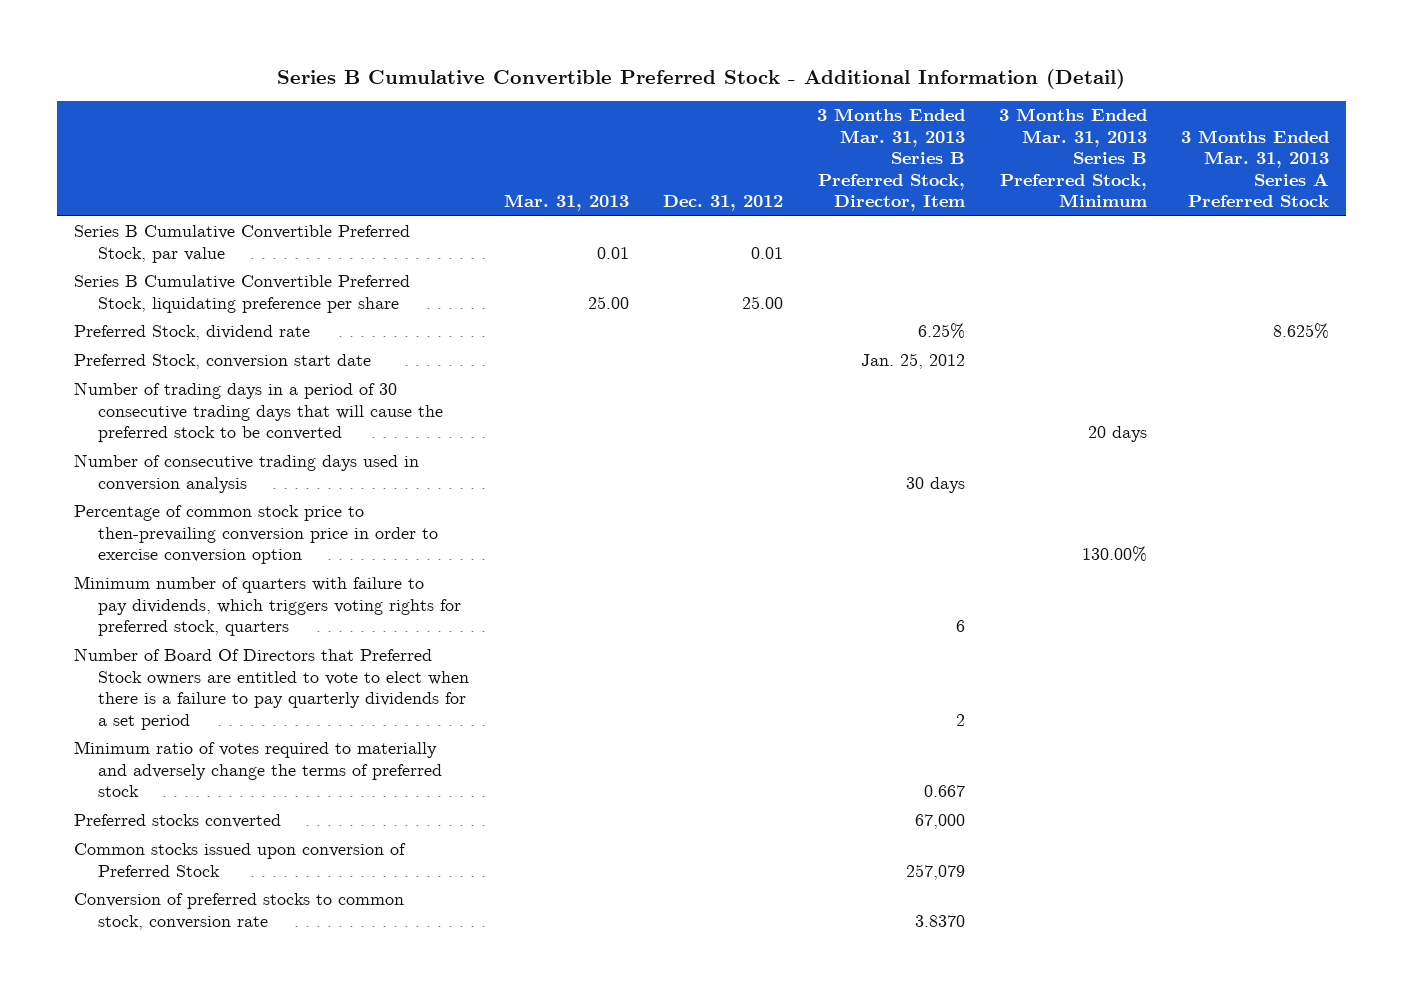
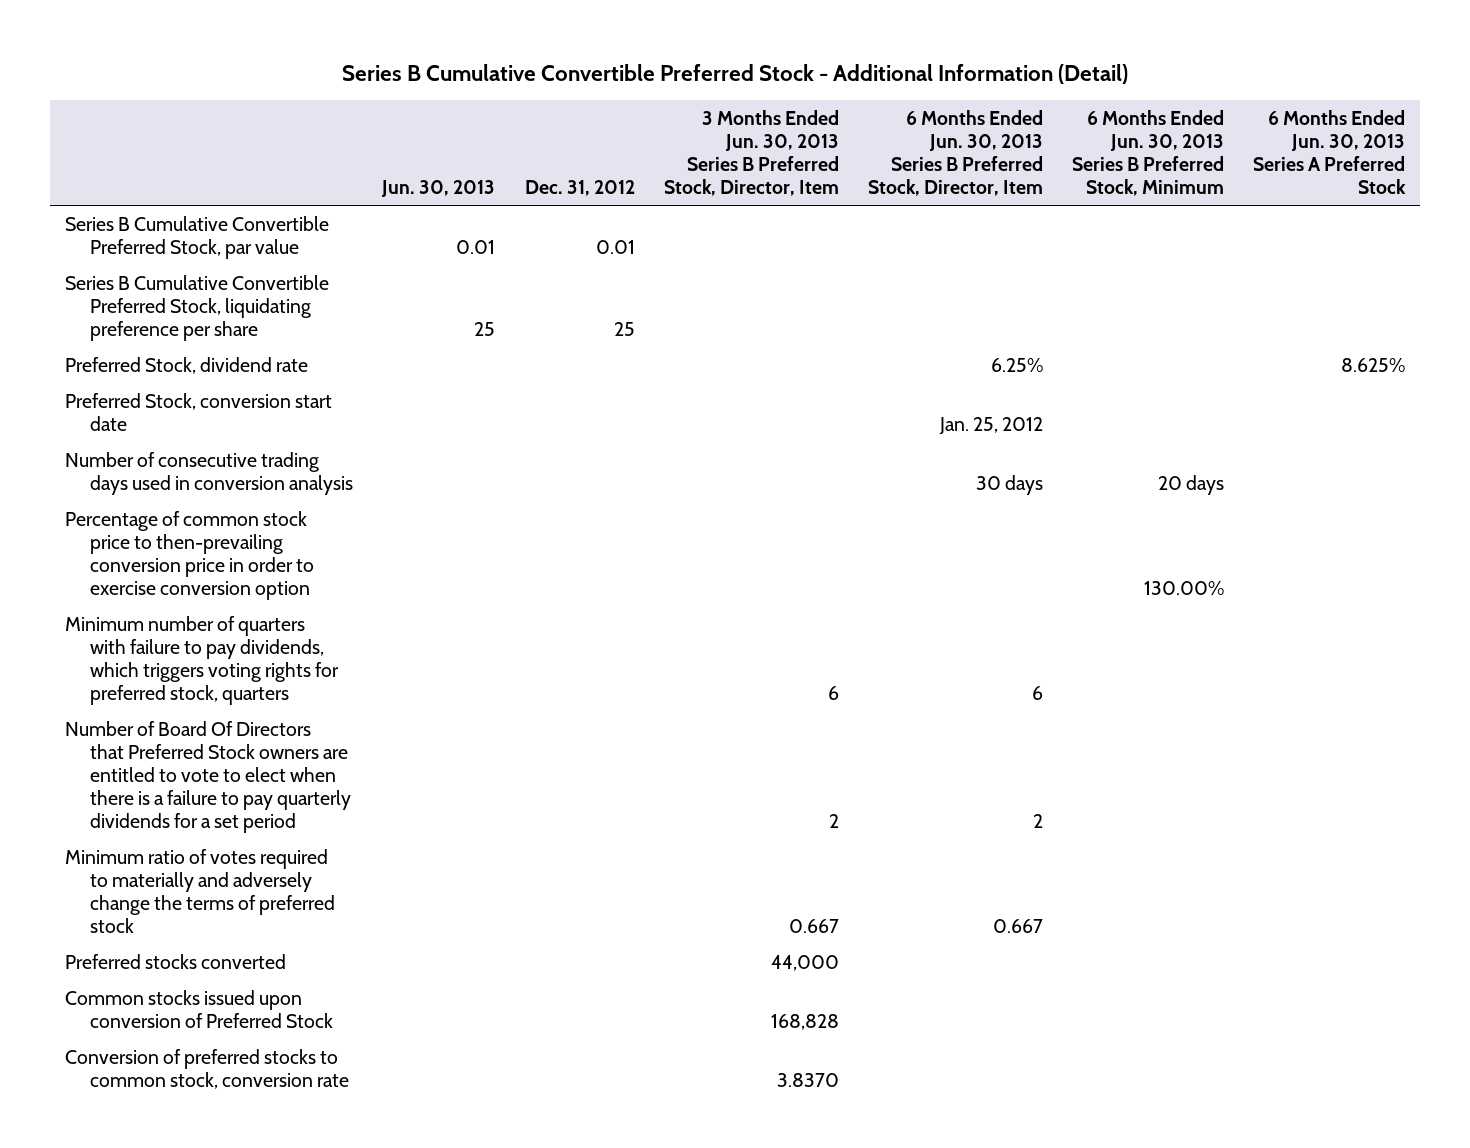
- | Mar. 31, 2013 | Dec. 31, 2012 | 3 Months Ended Mar. 31, 2013 Series B Preferred Stock, Director, Item | 3 Months Ended Mar. 31, 2013 Series B Preferred Stock, Minimum | 3 Months Ended Mar. 31, 2013 Series A Preferred Stock
+ | Jun. 30, 2013 | Dec. 31, 2012 | 3 Months Ended Jun. 30, 2013 Series B Preferred Stock, Director, Item | 6 Months Ended Jun. 30, 2013 Series B Preferred Stock, Director, Item | 6 Months Ended Jun. 30, 2013 Series B Preferred Stock, Minimum | 6 Months Ended Jun. 30, 2013 Series A Preferred Stock
- Series B Cumulative Convertible Preferred Stock, liquidating preference per share | 25.00 | 25.00 | | |
+ Series B Cumulative Convertible Preferred Stock, liquidating preference per share | 25 | 25 | | | |
- Number of trading days in a period of 30 consecutive trading days that will cause the preferred stock to be converted | | | | 20 days |

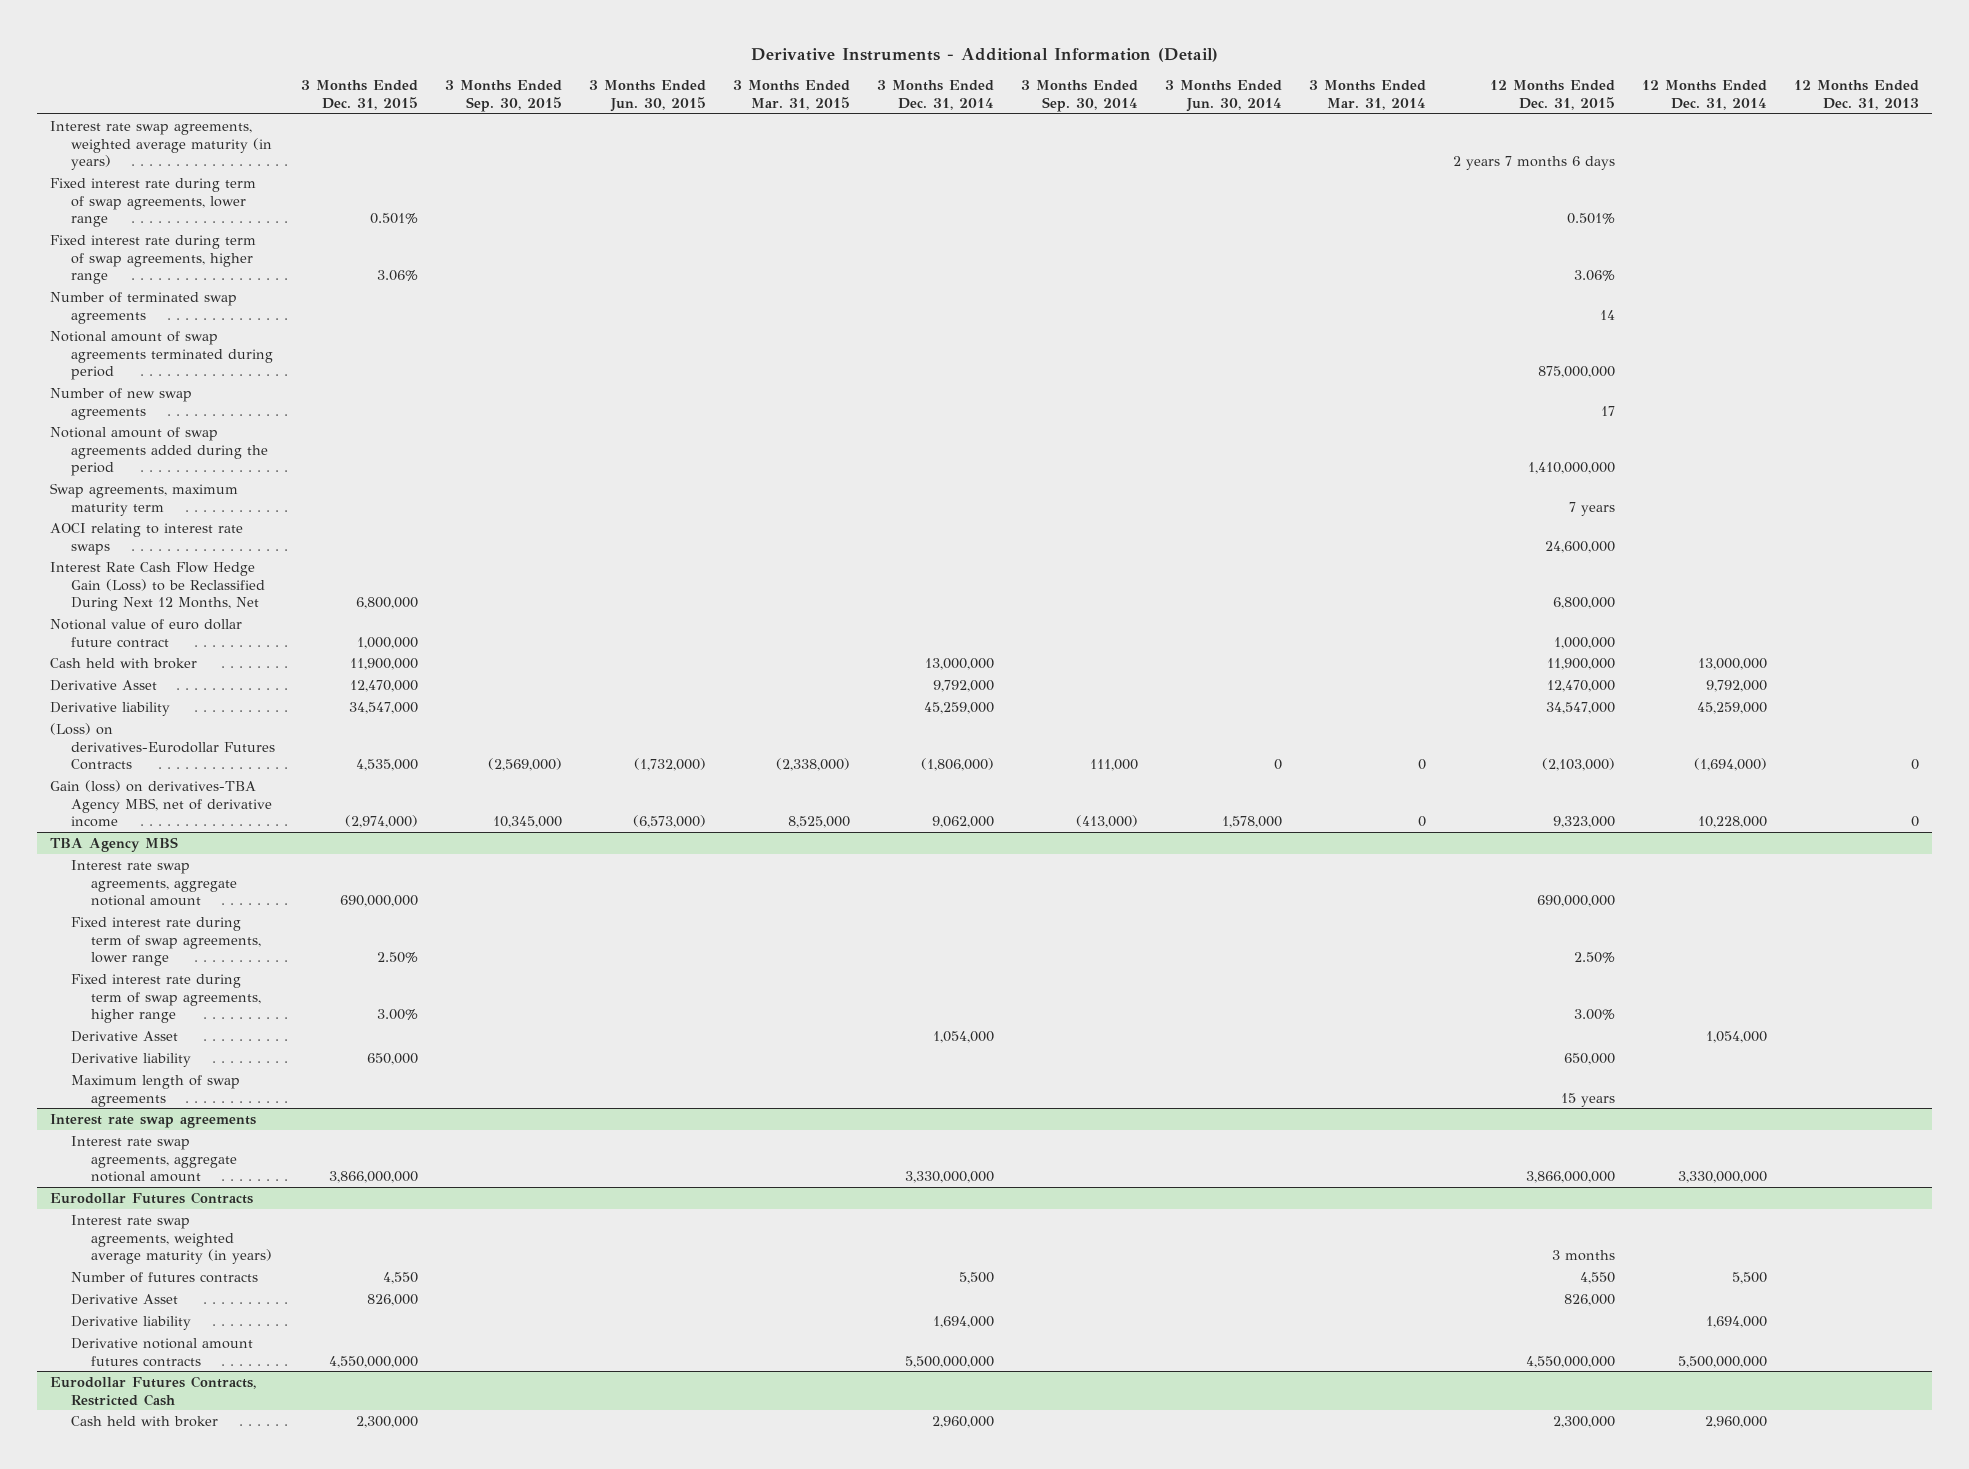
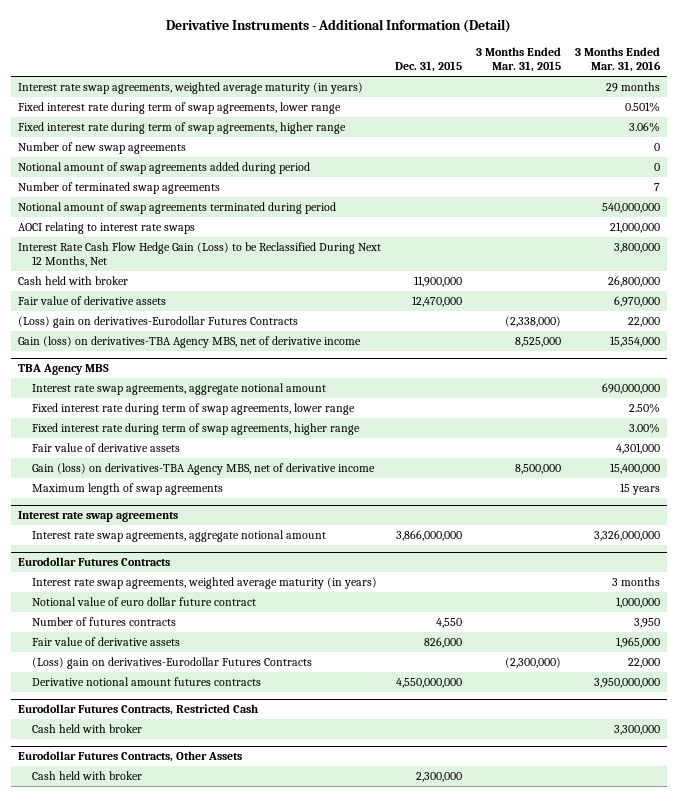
- | 3 Months Ended Dec. 31, 2015 | 3 Months Ended Sep. 30, 2015 | 3 Months Ended Jun. 30, 2015 | 3 Months Ended Mar. 31, 2015 | 3 Months Ended Dec. 31, 2014 | 3 Months Ended Sep. 30, 2014 | 3 Months Ended Jun. 30, 2014 | 3 Months Ended Mar. 31, 2014 | 12 Months Ended Dec. 31, 2015 | 12 Months Ended Dec. 31, 2014 | 12 Months Ended Dec. 31, 2013
+ | Dec. 31, 2015 | 3 Months Ended Mar. 31, 2015 | 3 Months Ended Mar. 31, 2016
moved up: Number of new swap agreements | | | 0
+ Notional amount of swap agreements added during period | | | 0
- Notional amount of swap agreements added during the period | | | | | | | | | 1,410,000,000 | |
- Swap agreements, maximum maturity term | | | | | | | | | 7 years | |
- Notional value of euro dollar future contract | 1,000,000 | | | | | | | | 1,000,000 | |
- Derivative Asset | 12,470,000 | | | | 9,792,000 | | | | 12,470,000 | 9,792,000 |
- Derivative liability | 34,547,000 | | | | 45,259,000 | | | | 34,547,000 | 45,259,000 |
- (Loss) on derivatives-Eurodollar Futures Contracts | 4,535,000 | (2,569,000) | (1,732,000) | (2,338,000) | (1,806,000) | 111,000 | 0 | 0 | (2,103,000) | (1,694,000) | 0
+ Fair value of derivative assets | 12,470,000 | | 6,970,000
+ (Loss) gain on derivatives-Eurodollar Futures Contracts | | (2,338,000) | 22,000
@ TBA Agency MBS
- Derivative Asset | | | | | 1,054,000 | | | | | 1,054,000 |
- Derivative liability | 650,000 | | | | | | | | 650,000 | |
+ Fair value of derivative assets | | | 4,301,000
+ Gain (loss) on derivatives-TBA Agency MBS, net of derivative income | | 8,500,000 | 15,400,000
@ Eurodollar Futures Contracts
+ Notional value of euro dollar future contract | | | 1,000,000
- Derivative Asset | 826,000 | | | | | | | | 826,000 | |
- Derivative liability | | | | | 1,694,000 | | | | | 1,694,000 |
+ Fair value of derivative assets | 826,000 | | 1,965,000
+ (Loss) gain on derivatives-Eurodollar Futures Contracts | | (2,300,000) | 22,000
+ Eurodollar Futures Contracts, Other Assets
+ Cash held with broker | 2,300,000 | |

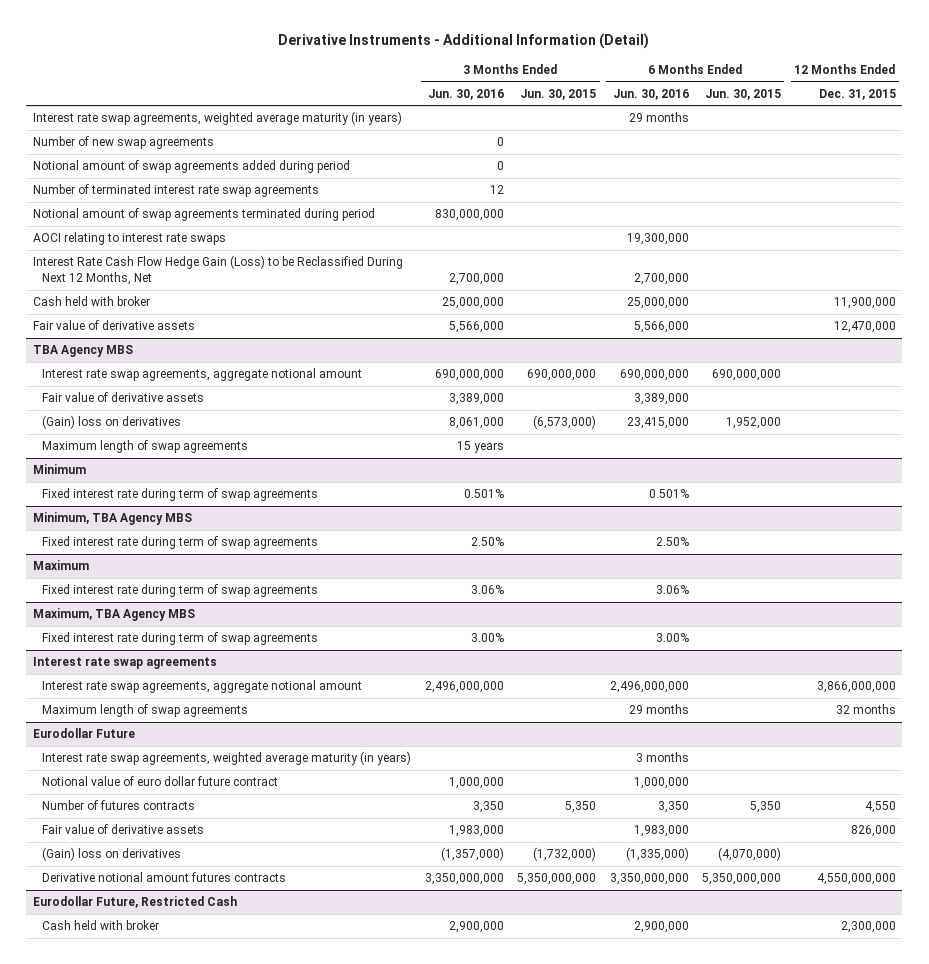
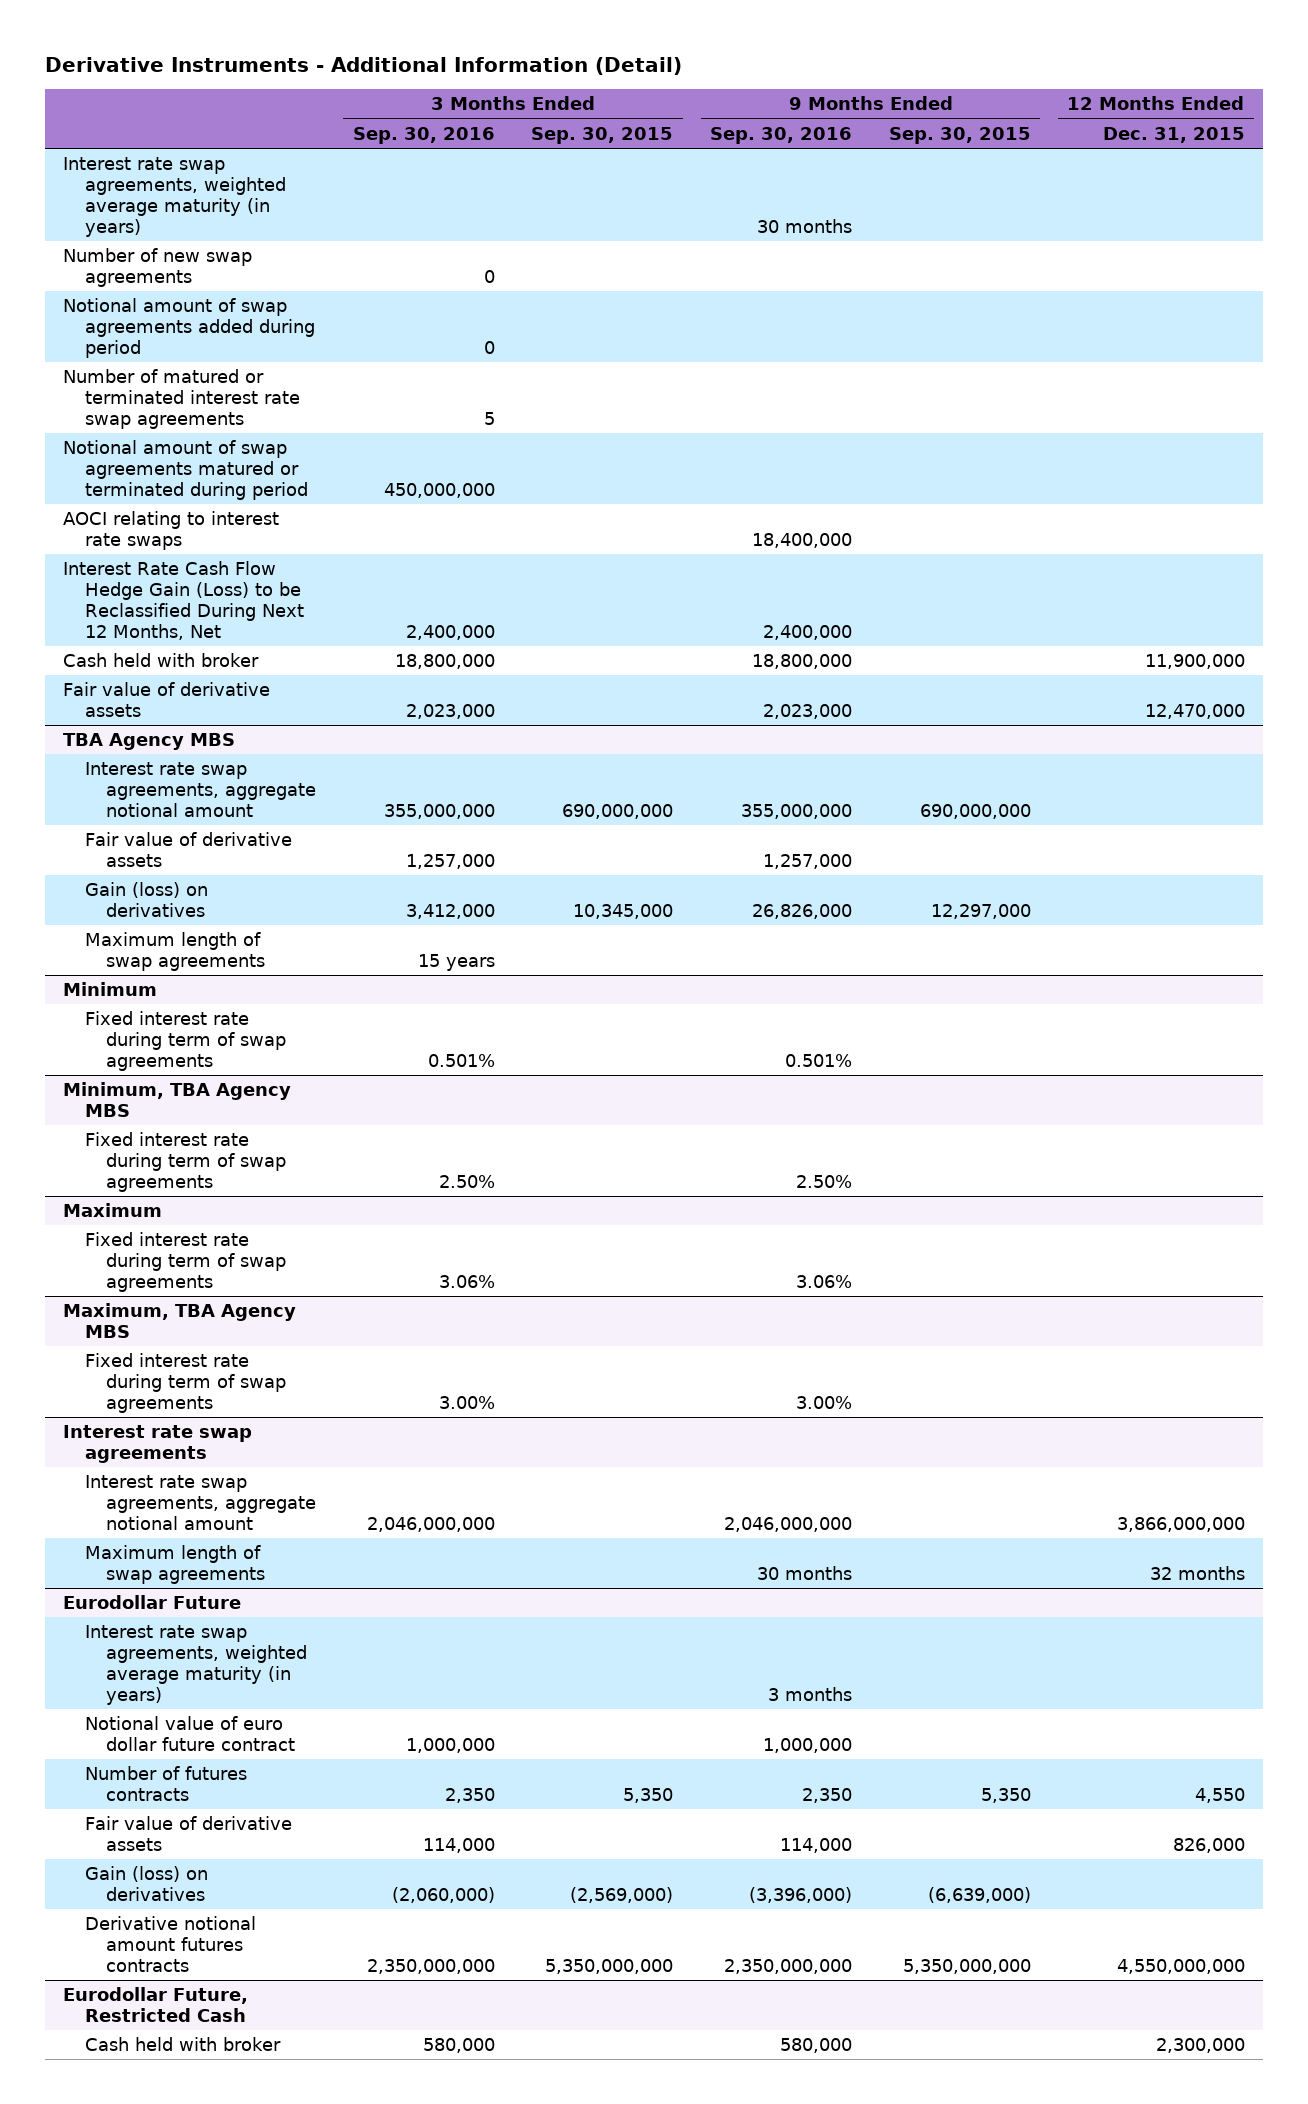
- | 3 Months Ended Jun. 30, 2016 | 3 Months Ended Jun. 30, 2015 | 6 Months Ended Jun. 30, 2016 | 6 Months Ended Jun. 30, 2015 | 12 Months Ended Dec. 31, 2015
+ | 3 Months Ended Sep. 30, 2016 | 3 Months Ended Sep. 30, 2015 | 9 Months Ended Sep. 30, 2016 | 9 Months Ended Sep. 30, 2015 | 12 Months Ended Dec. 31, 2015
- Number of terminated interest rate swap agreements | 12 | | | |
- Notional amount of swap agreements terminated during period | 830,000,000 | | | |
+ Number of matured or terminated interest rate swap agreements | 5 | | | |
+ Notional amount of swap agreements matured or terminated during period | 450,000,000 | | | |
@ TBA Agency MBS
- (Gain) loss on derivatives | 8,061,000 | (6,573,000) | 23,415,000 | 1,952,000 |
+ Gain (loss) on derivatives | 3,412,000 | 10,345,000 | 26,826,000 | 12,297,000 |
@ Eurodollar Future
- (Gain) loss on derivatives | (1,357,000) | (1,732,000) | (1,335,000) | (4,070,000) |
+ Gain (loss) on derivatives | (2,060,000) | (2,569,000) | (3,396,000) | (6,639,000) |

